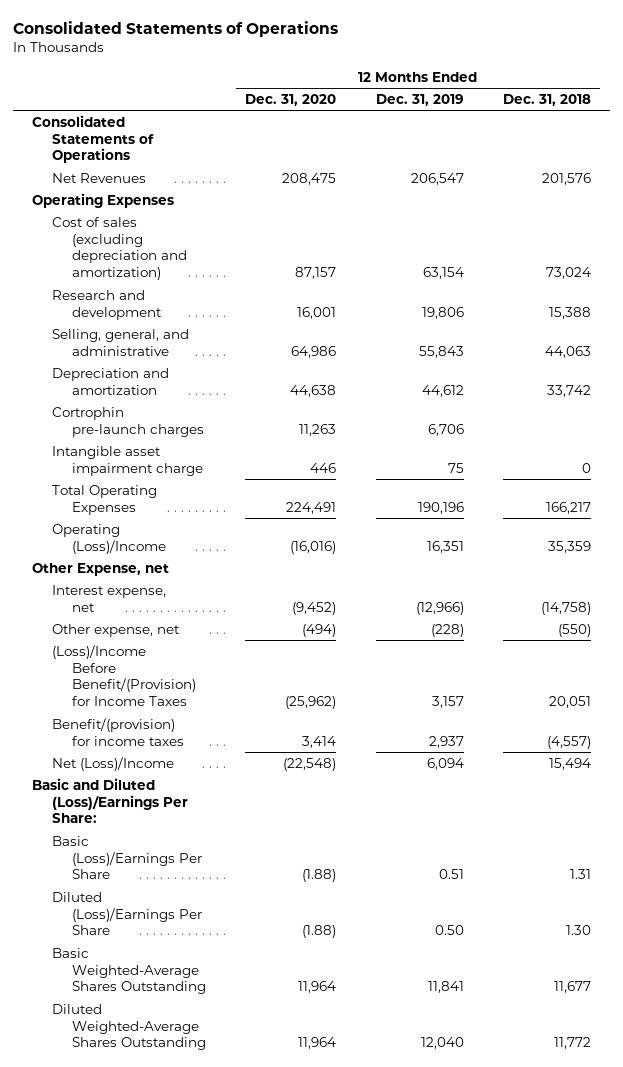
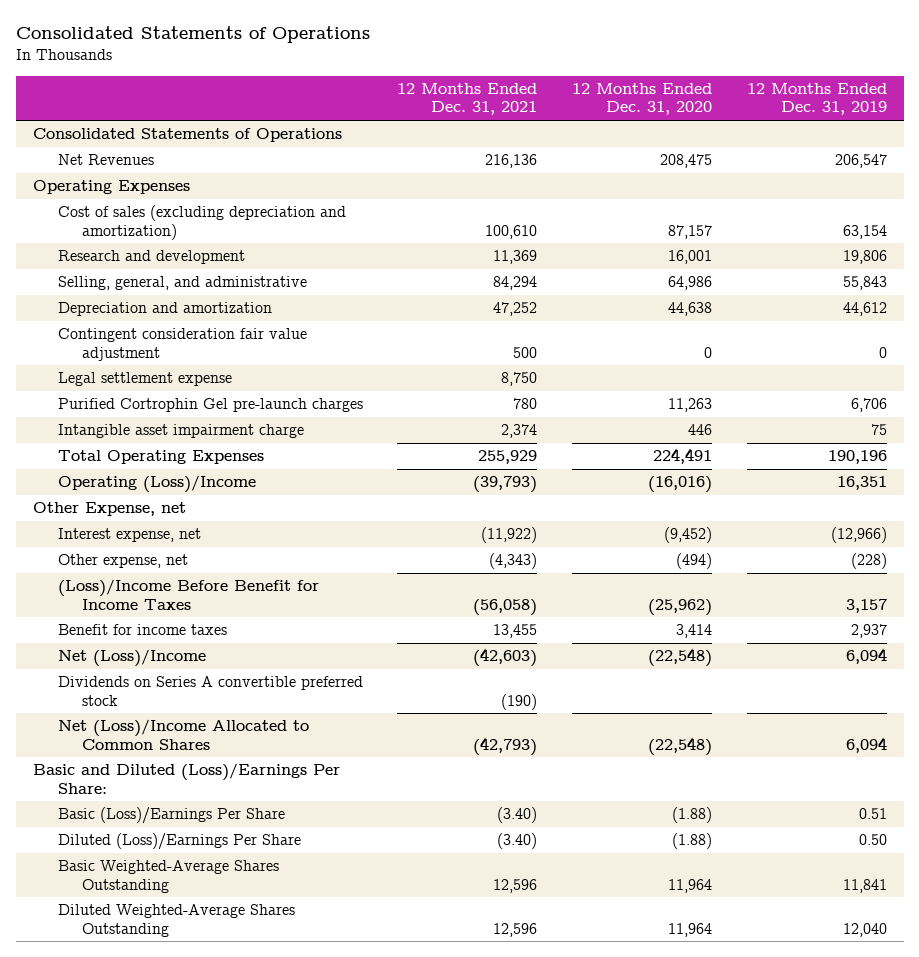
- | 12 Months Ended Dec. 31, 2020 | 12 Months Ended Dec. 31, 2019 | 12 Months Ended Dec. 31, 2018
+ | 12 Months Ended Dec. 31, 2021 | 12 Months Ended Dec. 31, 2020 | 12 Months Ended Dec. 31, 2019
- Cortrophin pre-launch charges | 11,263 | 6,706 |
+ Contingent consideration fair value adjustment | 500 | 0 | 0
+ Legal settlement expense | 8,750 | |
+ Purified Cortrophin Gel pre-launch charges | 780 | 11,263 | 6,706
- (Loss)/Income Before Benefit/(Provision) for Income Taxes | (25,962) | 3,157 | 20,051
- Benefit/(provision) for income taxes | 3,414 | 2,937 | (4,557)
+ (Loss)/Income Before Benefit for Income Taxes | (56,058) | (25,962) | 3,157
+ Benefit for income taxes | 13,455 | 3,414 | 2,937
+ Dividends on Series A convertible preferred stock | (190) | |
+ Net (Loss)/Income Allocated to Common Shares | (42,793) | (22,548) | 6,094

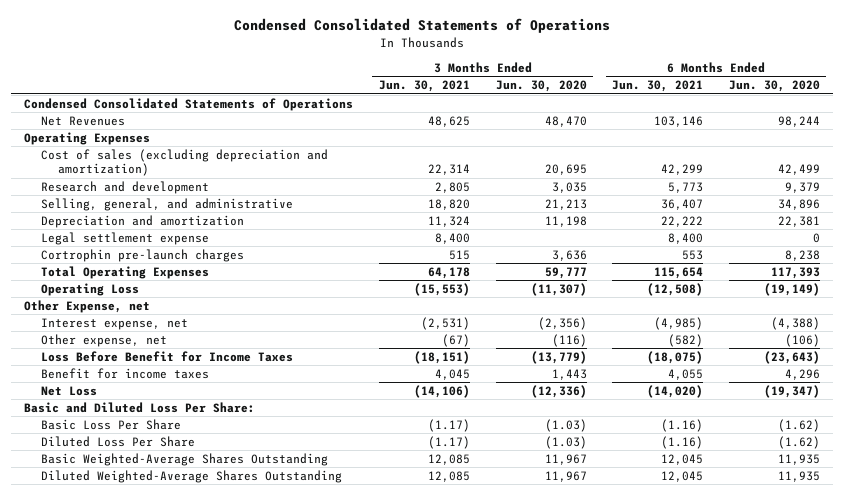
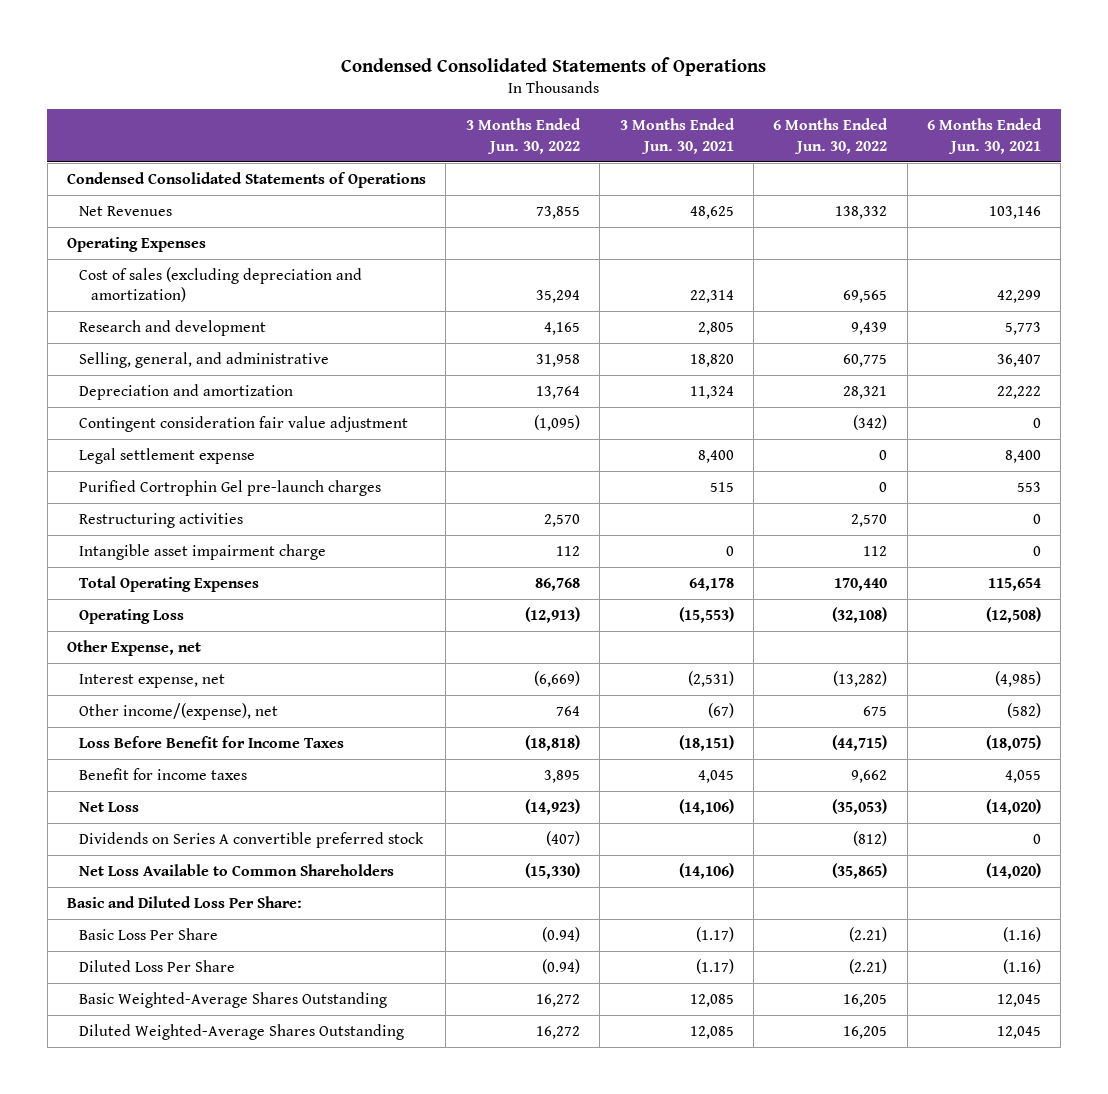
- | 3 Months Ended Jun. 30, 2021 | 3 Months Ended Jun. 30, 2020 | 6 Months Ended Jun. 30, 2021 | 6 Months Ended Jun. 30, 2020
+ | 3 Months Ended Jun. 30, 2022 | 3 Months Ended Jun. 30, 2021 | 6 Months Ended Jun. 30, 2022 | 6 Months Ended Jun. 30, 2021
+ Contingent consideration fair value adjustment | (1,095) | | (342) | 0
- Cortrophin pre-launch charges | 515 | 3,636 | 553 | 8,238
+ Purified Cortrophin Gel pre-launch charges | | 515 | 0 | 553
+ Restructuring activities | 2,570 | | 2,570 | 0
+ Intangible asset impairment charge | 112 | 0 | 112 | 0
- Other expense, net | (67) | (116) | (582) | (106)
+ Other income/(expense), net | 764 | (67) | 675 | (582)
+ Dividends on Series A convertible preferred stock | (407) | | (812) | 0
+ Net Loss Available to Common Shareholders | (15,330) | (14,106) | (35,865) | (14,020)

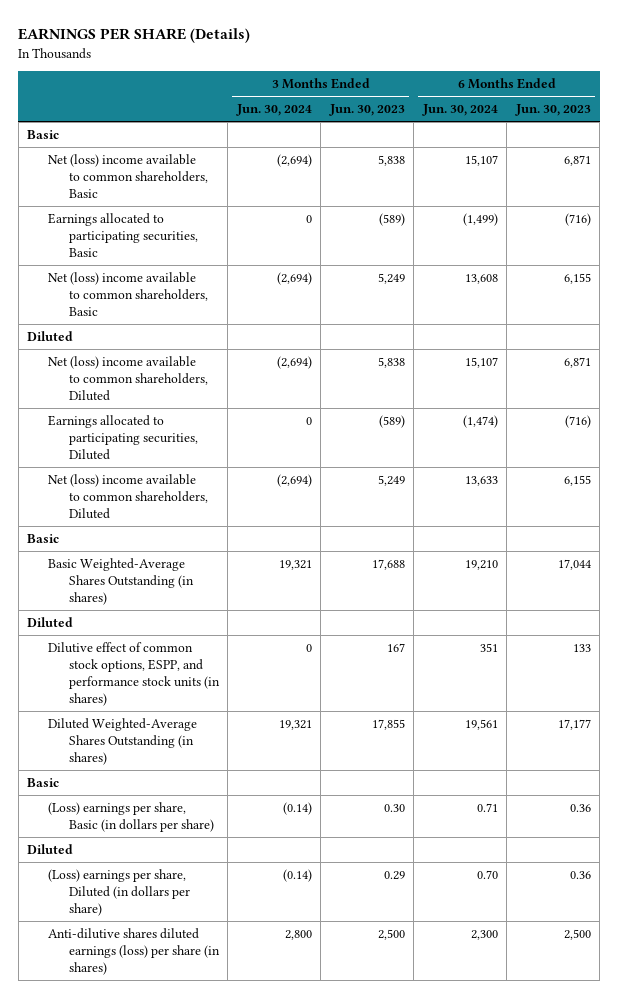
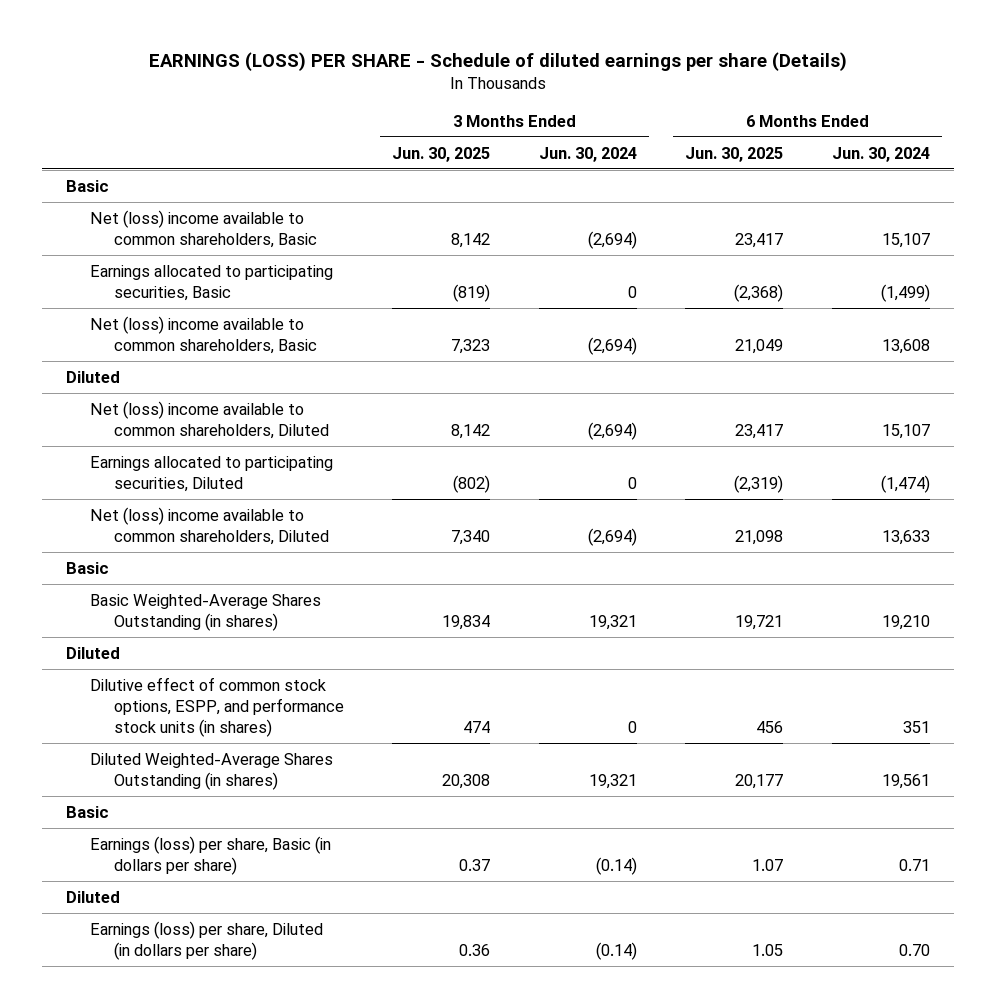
- EARNINGS PER SHARE (Details)
+ EARNINGS (LOSS) PER SHARE - Schedule of diluted earnings per share (Details)
- | 3 Months Ended Jun. 30, 2024 | 3 Months Ended Jun. 30, 2023 | 6 Months Ended Jun. 30, 2024 | 6 Months Ended Jun. 30, 2023
+ | 3 Months Ended Jun. 30, 2025 | 3 Months Ended Jun. 30, 2024 | 6 Months Ended Jun. 30, 2025 | 6 Months Ended Jun. 30, 2024
- (Loss) earnings per share, Basic (in dollars per share) | (0.14) | 0.30 | 0.71 | 0.36
+ Earnings (loss) per share, Basic (in dollars per share) | 0.37 | (0.14) | 1.07 | 0.71
- (Loss) earnings per share, Diluted (in dollars per share) | (0.14) | 0.29 | 0.70 | 0.36
- Anti-dilutive shares diluted earnings (loss) per share (in shares) | 2,800 | 2,500 | 2,300 | 2,500
+ Earnings (loss) per share, Diluted (in dollars per share) | 0.36 | (0.14) | 1.05 | 0.70

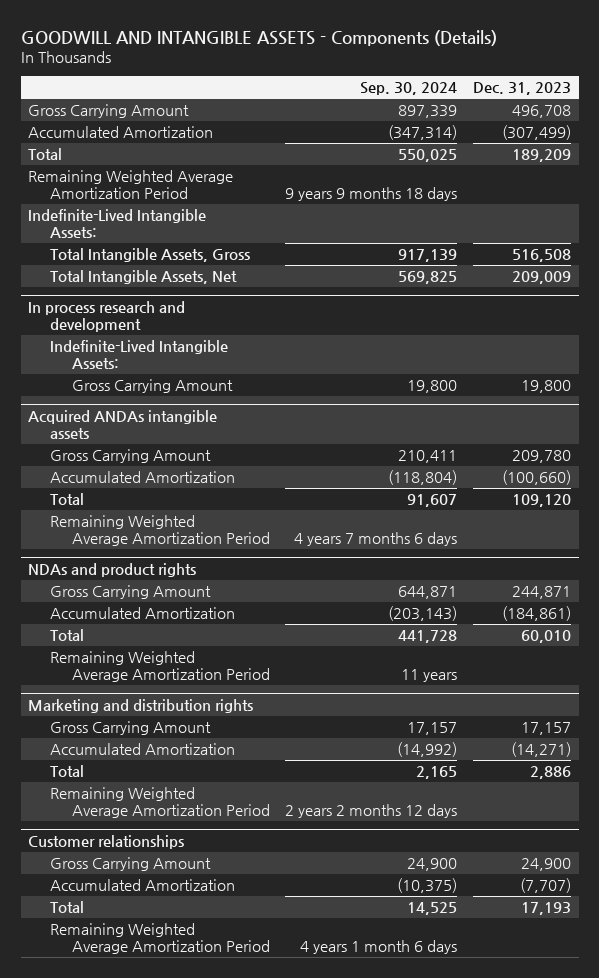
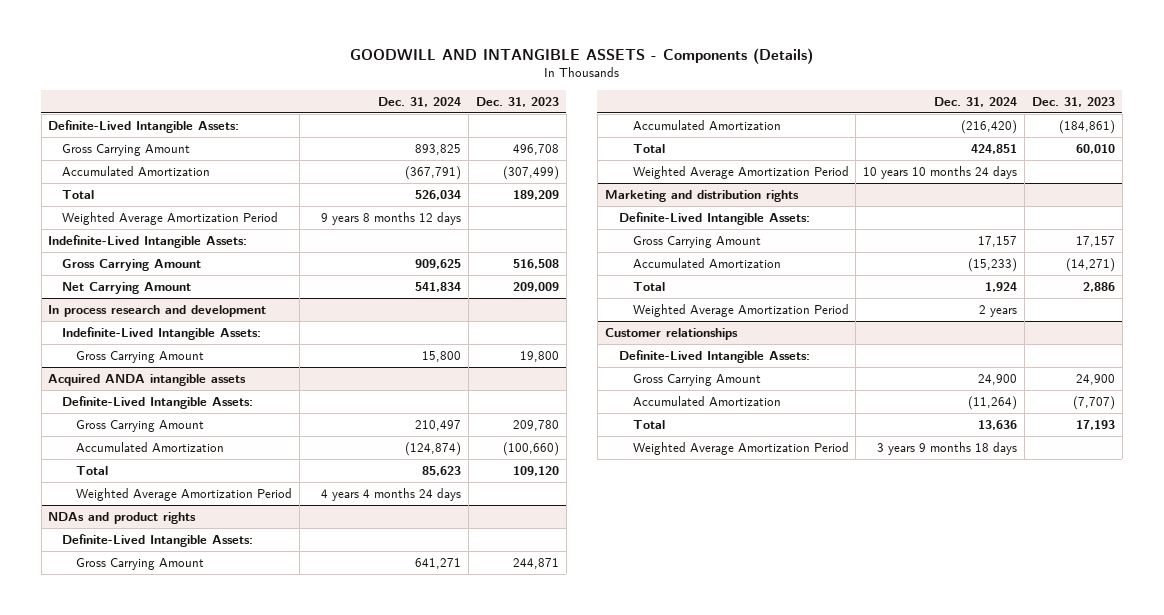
- | Sep. 30, 2024 | Dec. 31, 2023
+ | Dec. 31, 2024 | Dec. 31, 2023
+ Definite-Lived Intangible Assets:
- Remaining Weighted Average Amortization Period | 9 years 9 months 18 days |
+ Weighted Average Amortization Period | 9 years 8 months 12 days |
- Total Intangible Assets, Gross | 917,139 | 516,508
- Total Intangible Assets, Net | 569,825 | 209,009
+ Gross Carrying Amount | 909,625 | 516,508
+ Net Carrying Amount | 541,834 | 209,009
- Acquired ANDAs intangible assets
+ Acquired ANDA intangible assets
+ Definite-Lived Intangible Assets:
- Remaining Weighted Average Amortization Period | 4 years 7 months 6 days |
+ Weighted Average Amortization Period | 4 years 4 months 24 days |
@ NDAs and product rights
+ Definite-Lived Intangible Assets:
- Remaining Weighted Average Amortization Period | 11 years |
+ Weighted Average Amortization Period | 10 years 10 months 24 days |
@ Marketing and distribution rights
+ Definite-Lived Intangible Assets:
- Remaining Weighted Average Amortization Period | 2 years 2 months 12 days |
+ Weighted Average Amortization Period | 2 years |
@ Customer relationships
+ Definite-Lived Intangible Assets:
- Remaining Weighted Average Amortization Period | 4 years 1 month 6 days |
+ Weighted Average Amortization Period | 3 years 9 months 18 days |

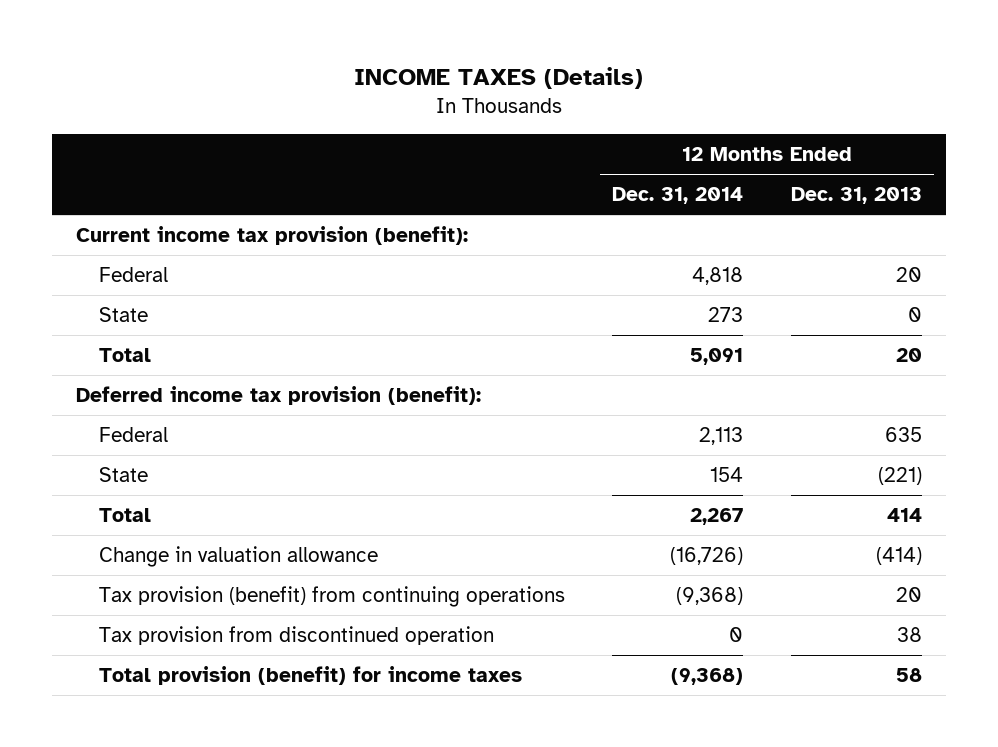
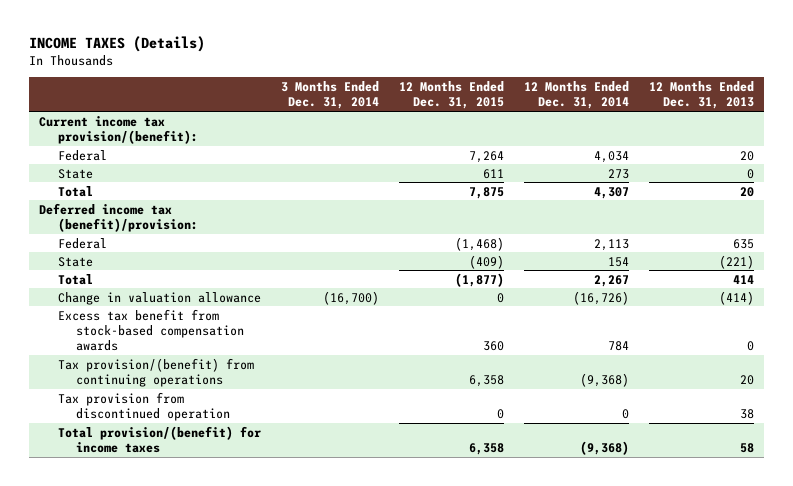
- | 12 Months Ended Dec. 31, 2014 | 12 Months Ended Dec. 31, 2013
+ | 3 Months Ended Dec. 31, 2014 | 12 Months Ended Dec. 31, 2015 | 12 Months Ended Dec. 31, 2014 | 12 Months Ended Dec. 31, 2013
- Current income tax provision (benefit):
- Federal | 4,818 | 20
+ Current income tax provision/(benefit):
+ Federal | | 7,264 | 4,034 | 20
- Total | 5,091 | 20
- Deferred income tax provision (benefit):
+ Total | | 7,875 | 4,307 | 20
+ Deferred income tax (benefit)/provision:
- Tax provision (benefit) from continuing operations | (9,368) | 20
+ Excess tax benefit from stock-based compensation awards | | 360 | 784 | 0
+ Tax provision/(benefit) from continuing operations | | 6,358 | (9,368) | 20
- Total provision (benefit) for income taxes | (9,368) | 58
+ Total provision/(benefit) for income taxes | | 6,358 | (9,368) | 58

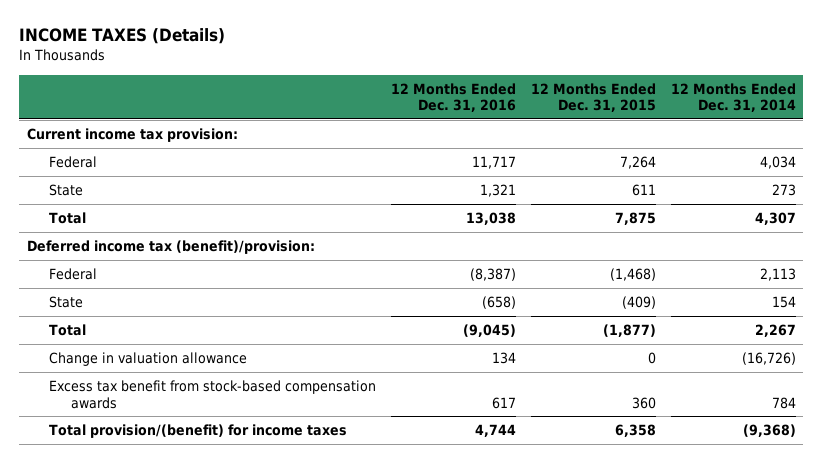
- | 3 Months Ended Dec. 31, 2014 | 12 Months Ended Dec. 31, 2015 | 12 Months Ended Dec. 31, 2014 | 12 Months Ended Dec. 31, 2013
+ | 12 Months Ended Dec. 31, 2016 | 12 Months Ended Dec. 31, 2015 | 12 Months Ended Dec. 31, 2014
- Current income tax provision/(benefit):
+ Current income tax provision:
- Tax provision/(benefit) from continuing operations | | 6,358 | (9,368) | 20
- Tax provision from discontinued operation | | 0 | 0 | 38

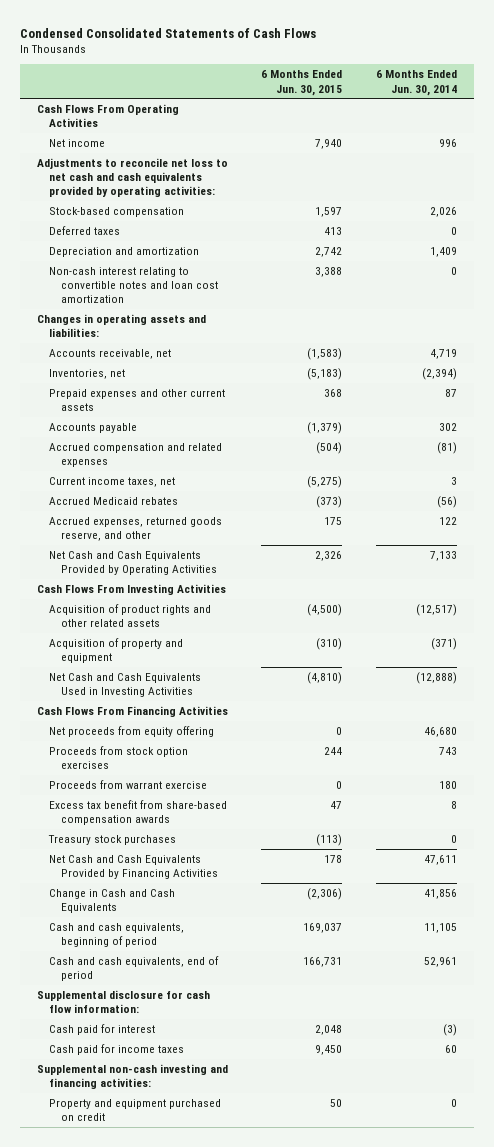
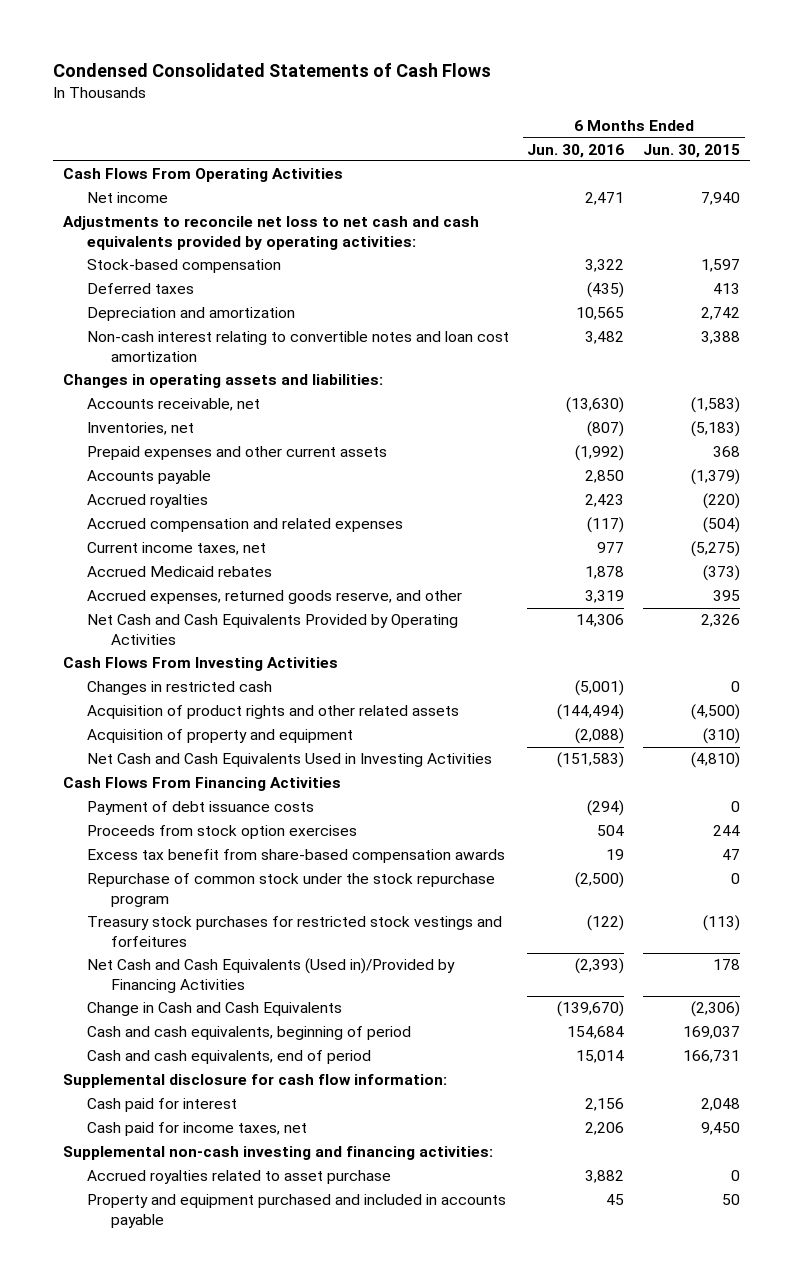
- | 6 Months Ended Jun. 30, 2015 | 6 Months Ended Jun. 30, 2014
+ | 6 Months Ended Jun. 30, 2016 | 6 Months Ended Jun. 30, 2015
+ Accrued royalties | 2,423 | (220)
- Accrued expenses, returned goods reserve, and other | 175 | 122
+ Accrued expenses, returned goods reserve, and other | 3,319 | 395
+ Changes in restricted cash | (5,001) | 0
- Net proceeds from equity offering | 0 | 46,680
+ Payment of debt issuance costs | (294) | 0
- Proceeds from warrant exercise | 0 | 180
- Treasury stock purchases | (113) | 0
- Net Cash and Cash Equivalents Provided by Financing Activities | 178 | 47,611
+ Repurchase of common stock under the stock repurchase program | (2,500) | 0
+ Treasury stock purchases for restricted stock vestings and forfeitures | (122) | (113)
+ Net Cash and Cash Equivalents (Used in)/Provided by Financing Activities | (2,393) | 178
- Cash paid for income taxes | 9,450 | 60
+ Cash paid for income taxes, net | 2,206 | 9,450
- Property and equipment purchased on credit | 50 | 0
+ Accrued royalties related to asset purchase | 3,882 | 0
+ Property and equipment purchased and included in accounts payable | 45 | 50

